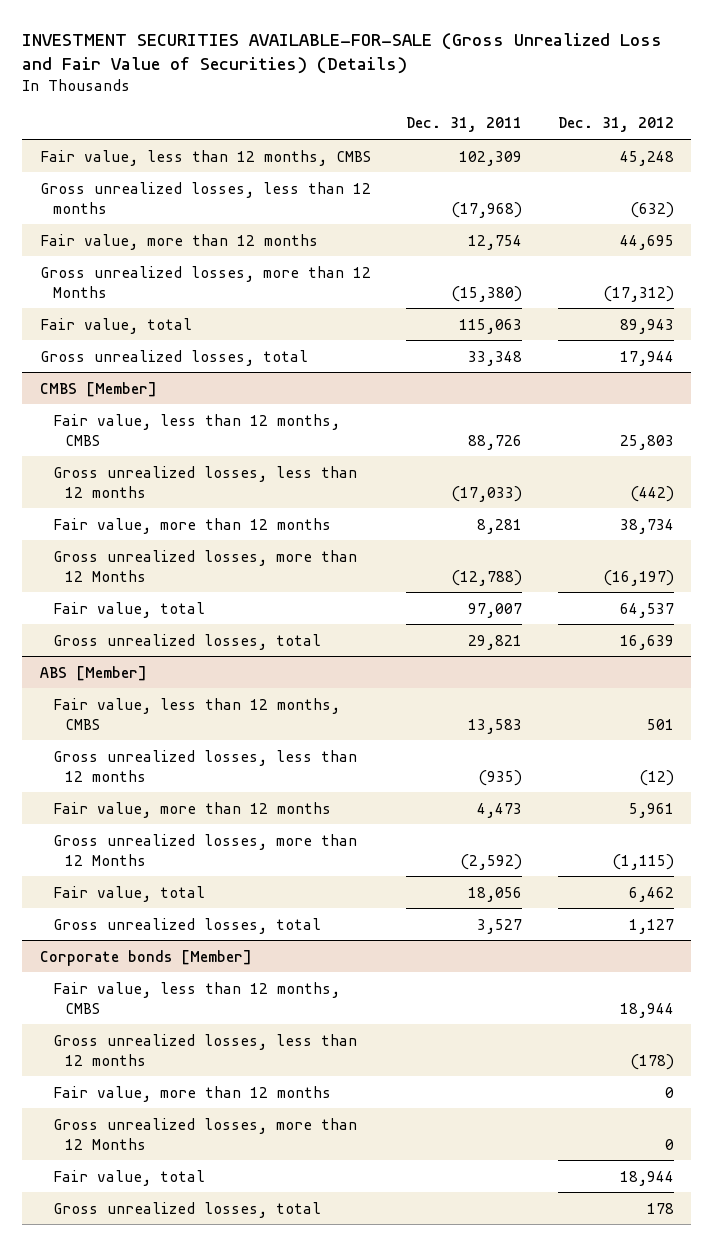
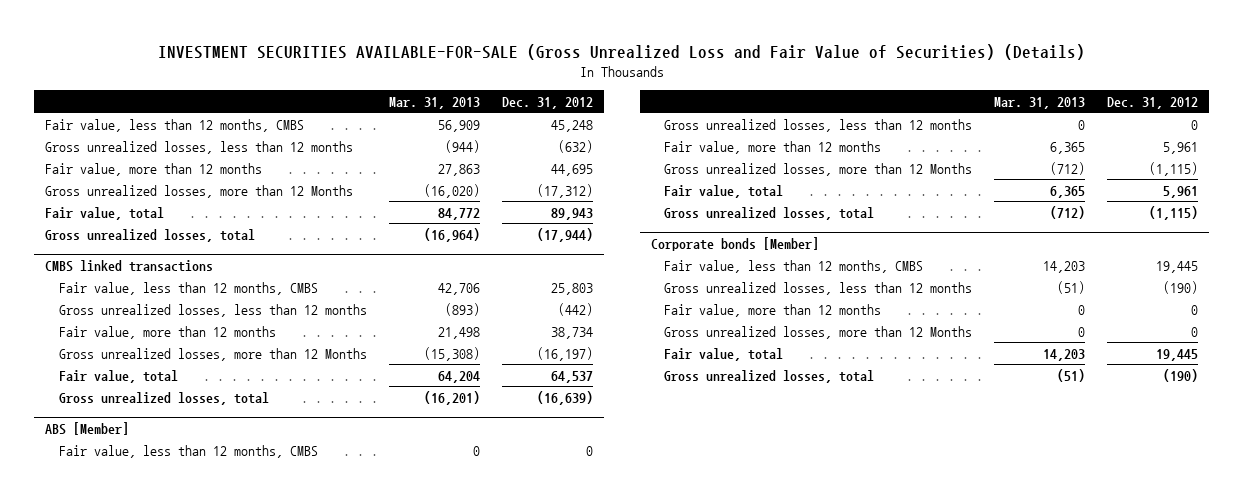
- | Dec. 31, 2011 | Dec. 31, 2012
+ | Mar. 31, 2013 | Dec. 31, 2012
- Gross unrealized losses, total | 33,348 | 17,944
- CMBS [Member]
+ Gross unrealized losses, total | (16,964) | (17,944)
+ CMBS linked transactions
- Gross unrealized losses, total | 29,821 | 16,639
+ Gross unrealized losses, total | (16,201) | (16,639)
@ ABS [Member]
- Fair value, less than 12 months, CMBS | 13,583 | 501
- Gross unrealized losses, less than 12 months | (935) | (12)
+ Fair value, less than 12 months, CMBS | 0 | 0
+ Gross unrealized losses, less than 12 months | 0 | 0
- Fair value, total | 18,056 | 6,462
- Gross unrealized losses, total | 3,527 | 1,127
+ Fair value, total | 6,365 | 5,961
+ Gross unrealized losses, total | (712) | (1,115)
@ Corporate bonds [Member]
- Fair value, less than 12 months, CMBS | | 18,944
- Gross unrealized losses, less than 12 months | | (178)
+ Fair value, less than 12 months, CMBS | 14,203 | 19,445
+ Gross unrealized losses, less than 12 months | (51) | (190)
- Fair value, total | | 18,944
- Gross unrealized losses, total | | 178
+ Fair value, total | 14,203 | 19,445
+ Gross unrealized losses, total | (51) | (190)

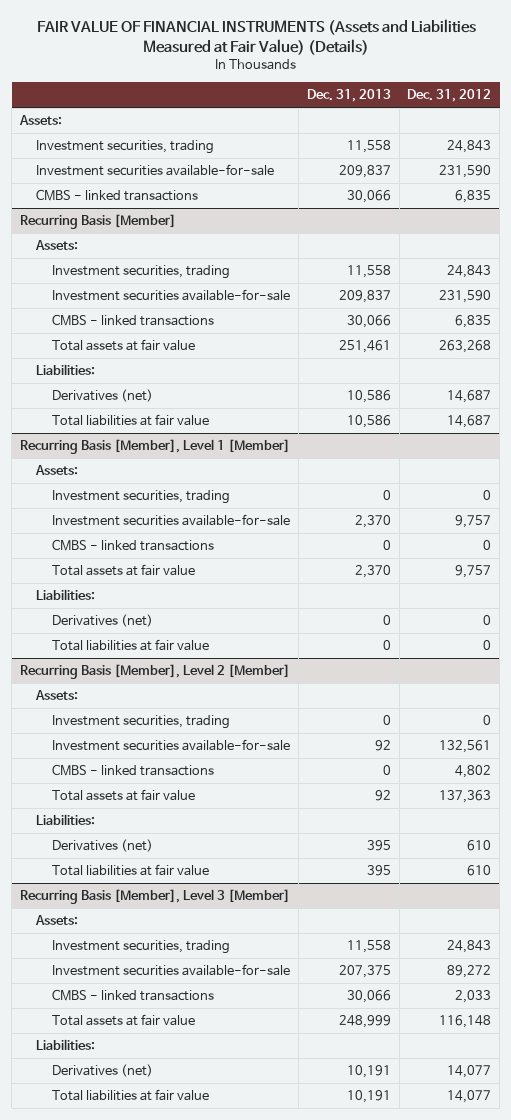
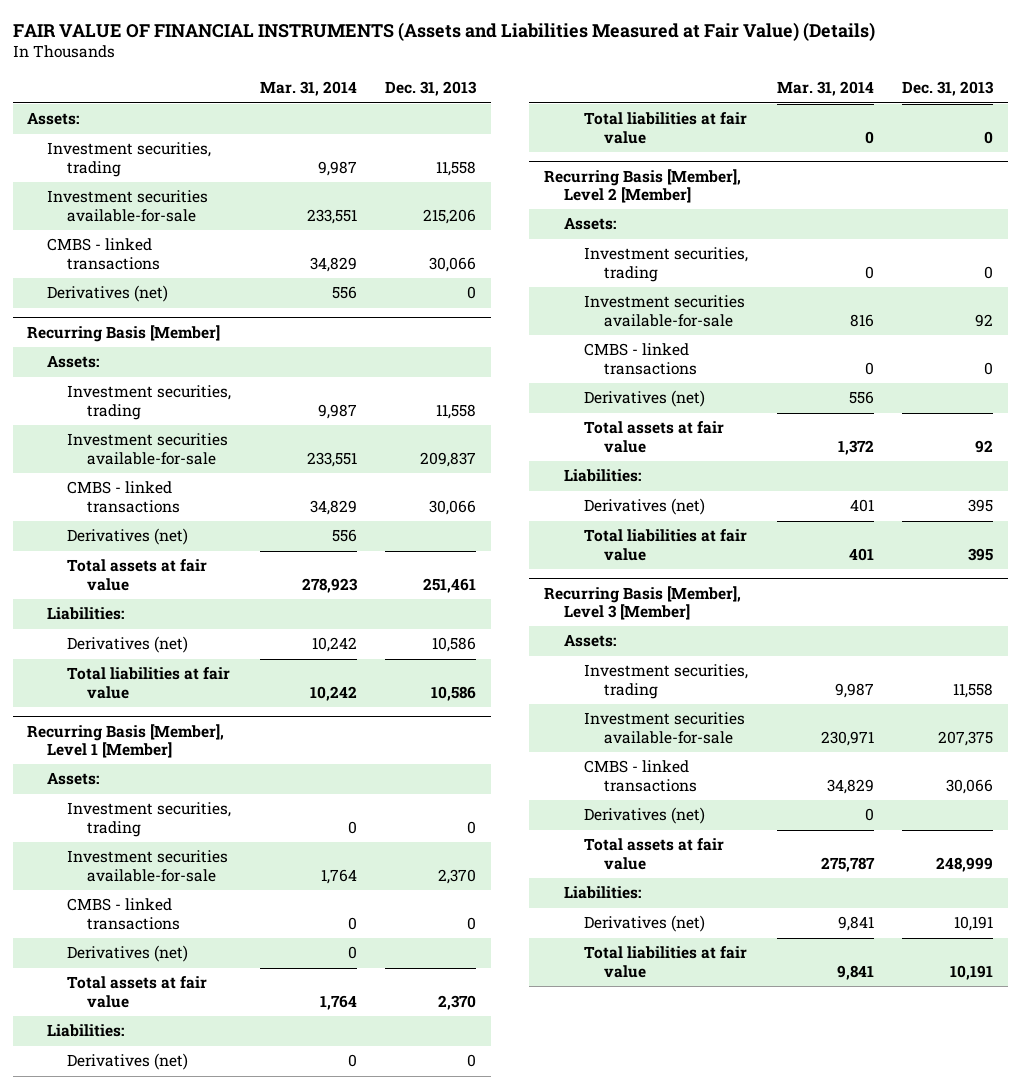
- | Dec. 31, 2013 | Dec. 31, 2012
+ | Mar. 31, 2014 | Dec. 31, 2013
- Investment securities available-for-sale | 209,837 | 231,590
+ Investment securities available-for-sale | 233,551 | 215,206
+ Derivatives (net) | 556 | 0
@ Recurring Basis [Member]
+ Derivatives (net) | 556 |
@ Recurring Basis [Member], Level 1 [Member]
+ Derivatives (net) | 0 |
@ Recurring Basis [Member], Level 2 [Member]
+ Derivatives (net) | 556 |
@ Recurring Basis [Member], Level 3 [Member]
+ Derivatives (net) | 0 |

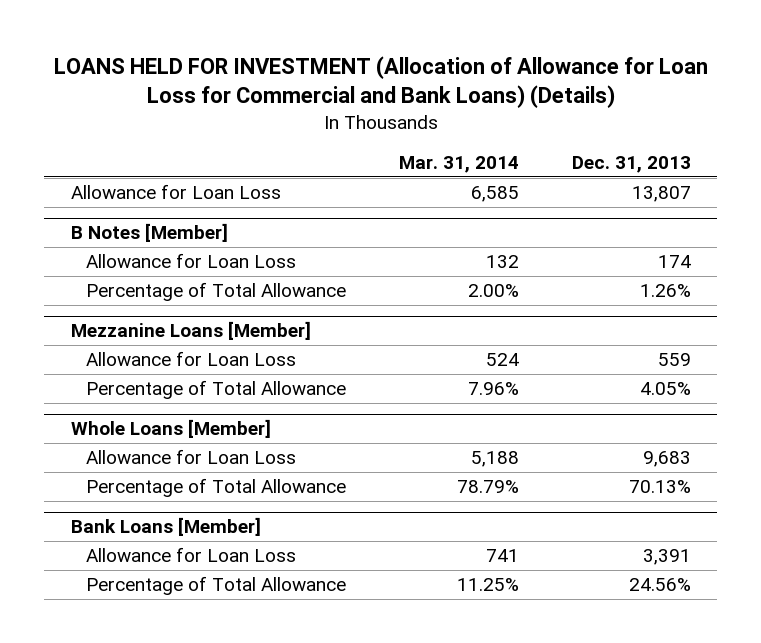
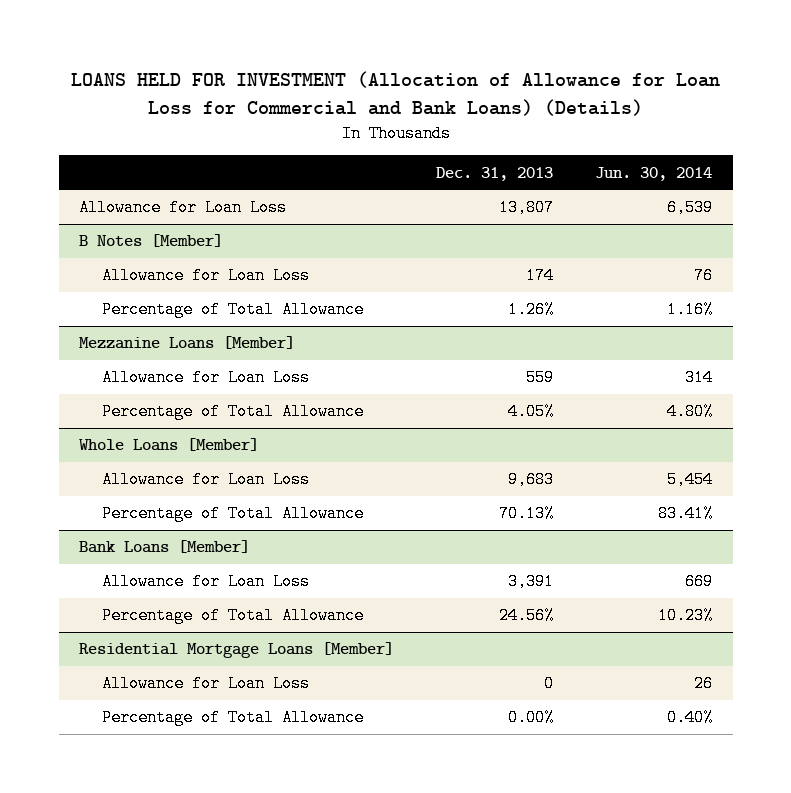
- | Mar. 31, 2014 | Dec. 31, 2013
+ | Dec. 31, 2013 | Jun. 30, 2014
+ Residential Mortgage Loans [Member]
+ Allowance for Loan Loss | 0 | 26
+ Percentage of Total Allowance | 0.00% | 0.40%

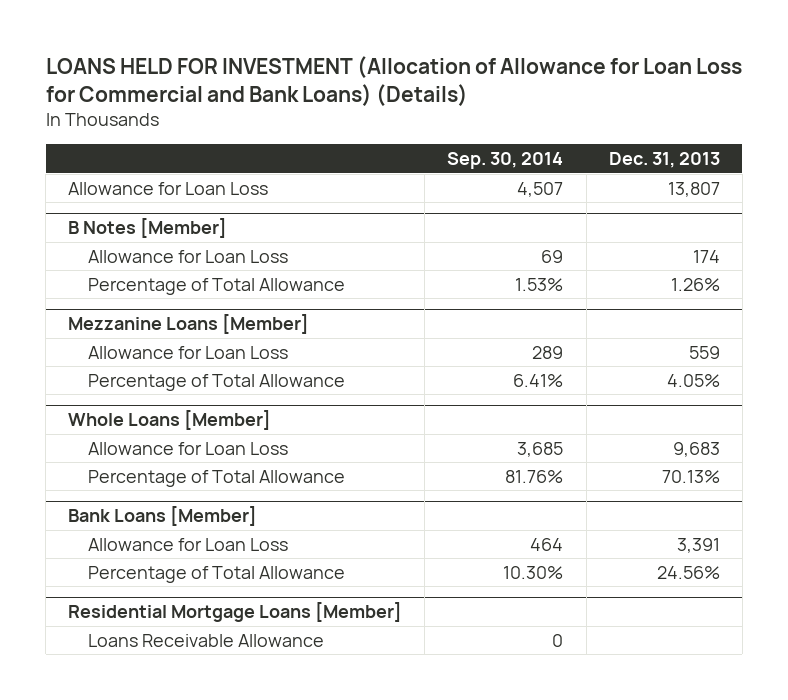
- | Dec. 31, 2013 | Jun. 30, 2014
+ | Sep. 30, 2014 | Dec. 31, 2013
@ Residential Mortgage Loans [Member]
- Allowance for Loan Loss | 0 | 26
- Percentage of Total Allowance | 0.00% | 0.40%
+ Loans Receivable Allowance | 0 |

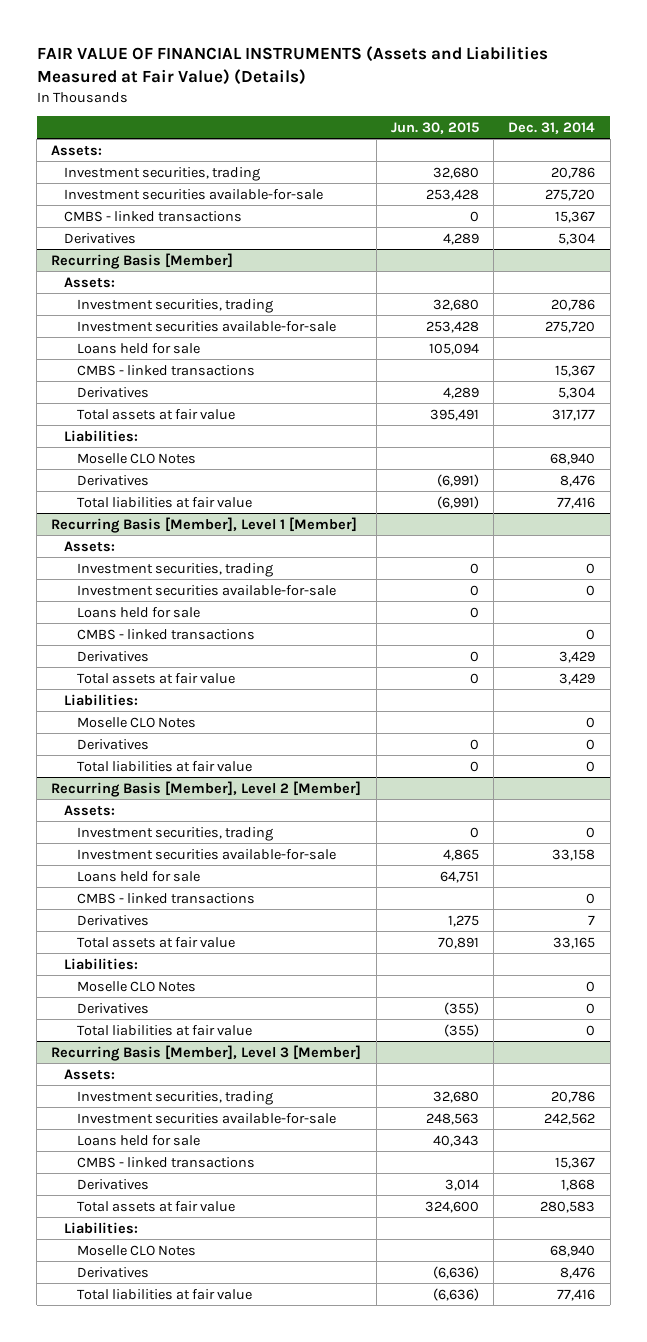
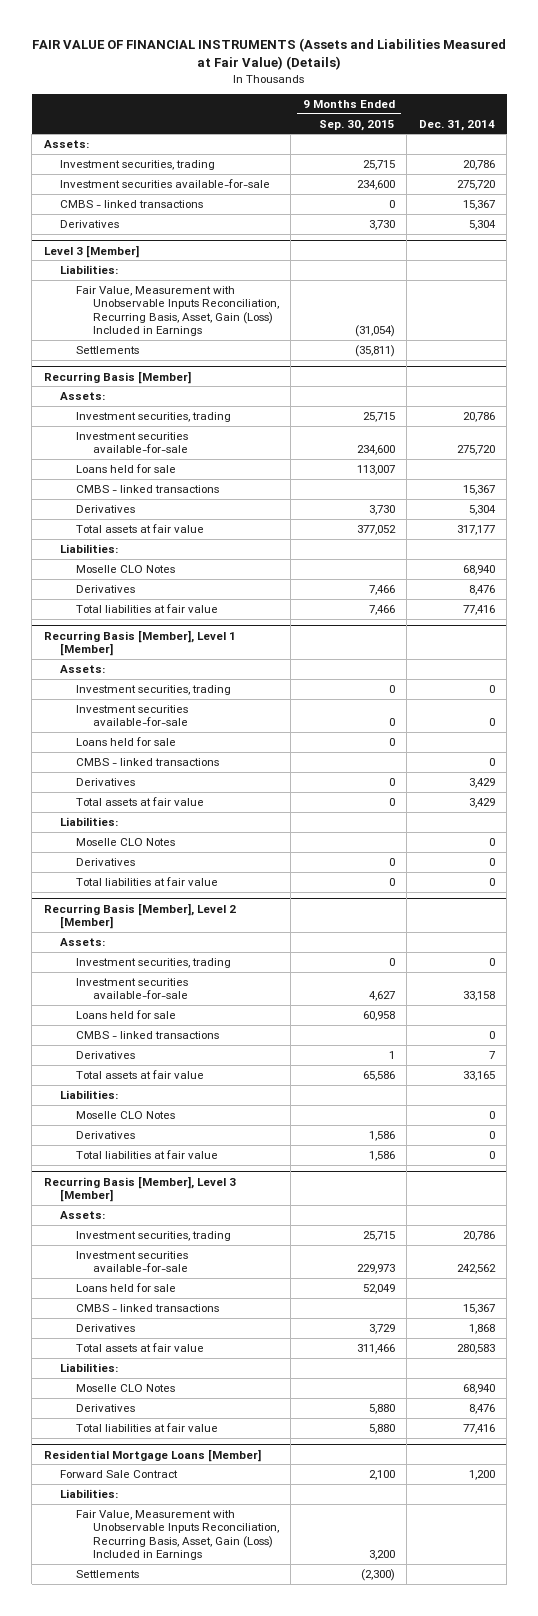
- | Jun. 30, 2015 | Dec. 31, 2014
+ | 9 Months Ended Sep. 30, 2015 | Dec. 31, 2014
+ Level 3 [Member]
+ Liabilities:
+ Fair Value, Measurement with Unobservable Inputs Reconciliation, Recurring Basis, Asset, Gain (Loss) Included in Earnings | (31,054) |
+ Settlements | (35,811) |
+ Residential Mortgage Loans [Member]
+ Forward Sale Contract | 2,100 | 1,200
+ Liabilities:
+ Fair Value, Measurement with Unobservable Inputs Reconciliation, Recurring Basis, Asset, Gain (Loss) Included in Earnings | 3,200 |
+ Settlements | (2,300) |

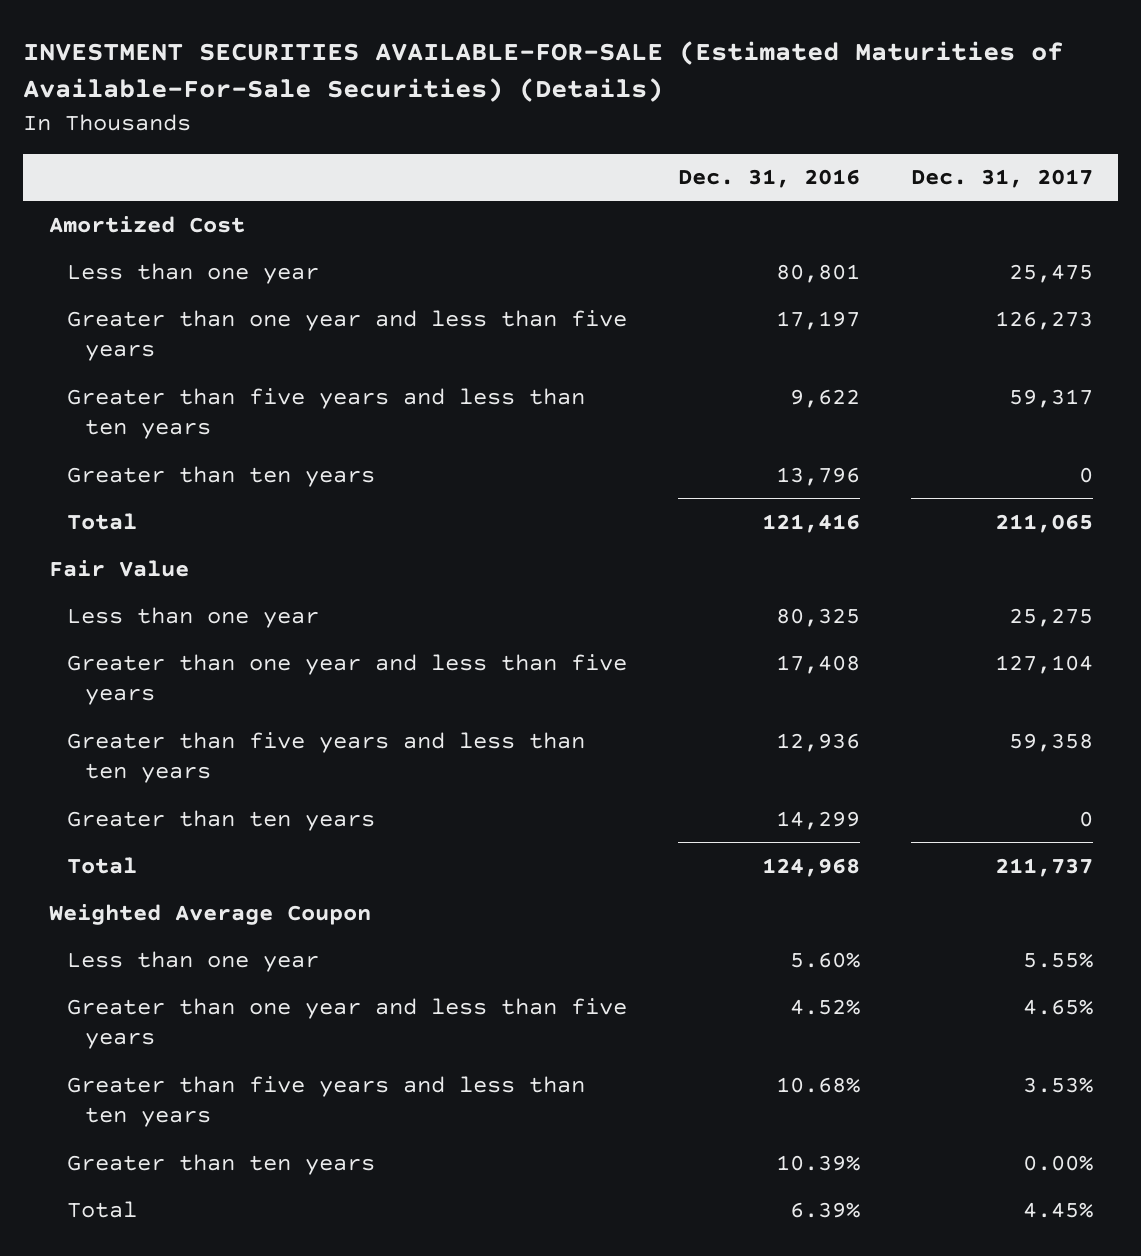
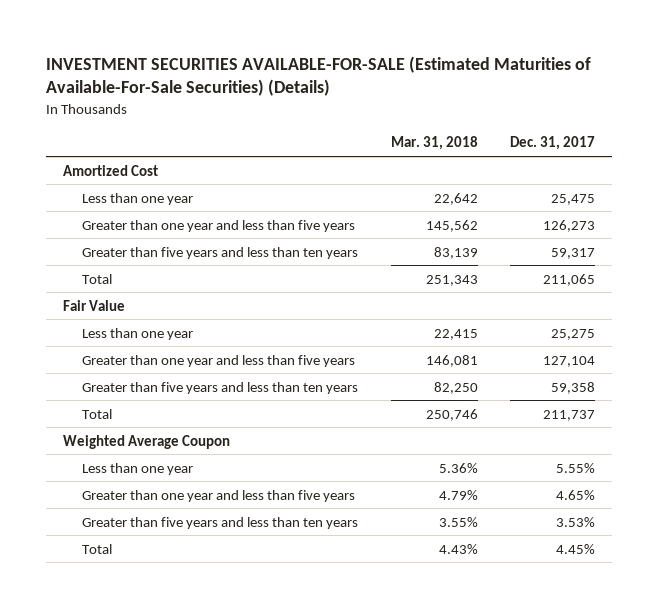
- | Dec. 31, 2016 | Dec. 31, 2017
+ | Mar. 31, 2018 | Dec. 31, 2017
- Greater than ten years | 13,796 | 0
- Greater than ten years | 14,299 | 0
- Greater than ten years | 10.39% | 0.00%

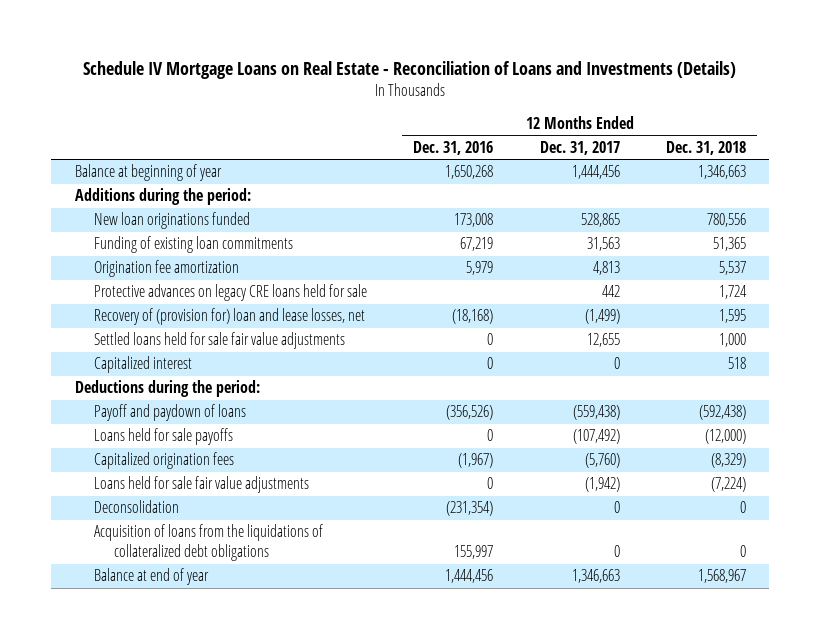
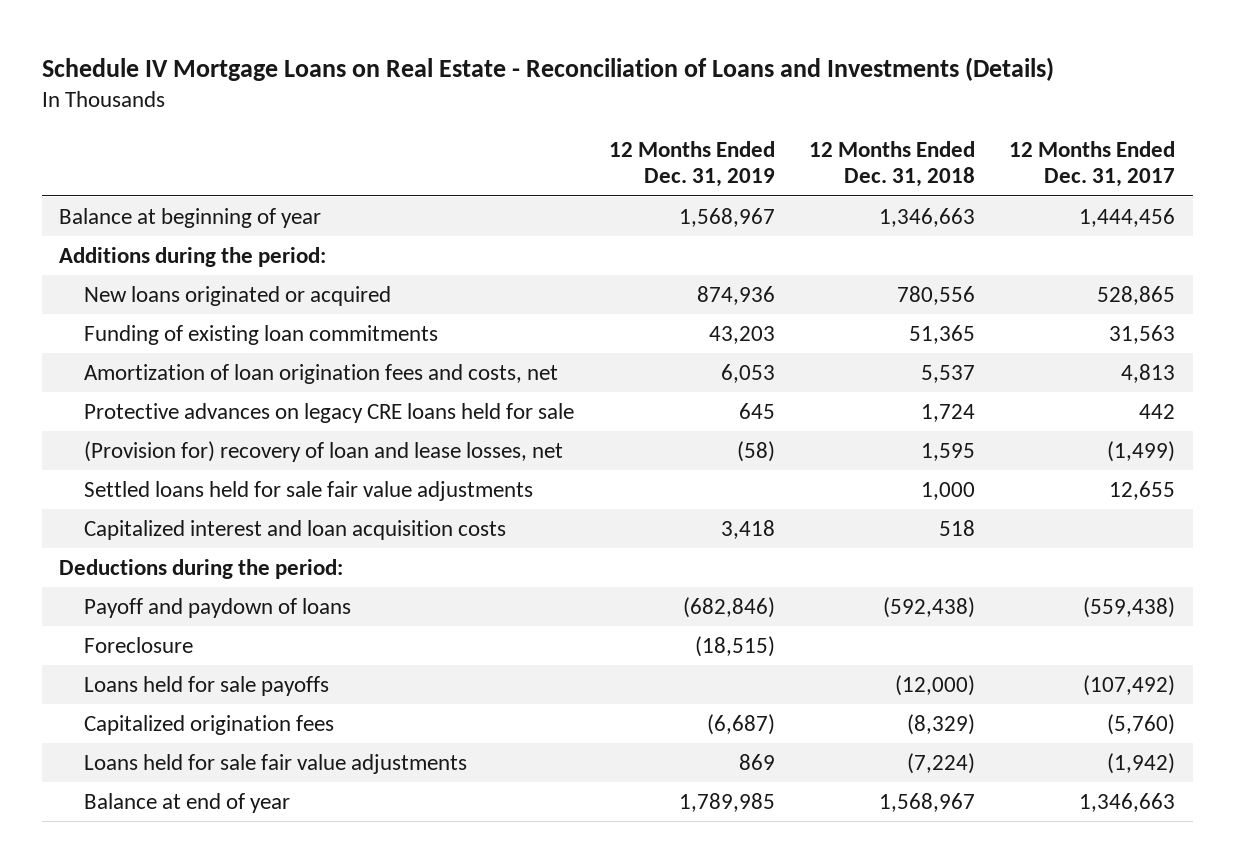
- | 12 Months Ended Dec. 31, 2016 | 12 Months Ended Dec. 31, 2017 | 12 Months Ended Dec. 31, 2018
+ | 12 Months Ended Dec. 31, 2019 | 12 Months Ended Dec. 31, 2018 | 12 Months Ended Dec. 31, 2017
- New loan originations funded | 173,008 | 528,865 | 780,556
+ New loans originated or acquired | 874,936 | 780,556 | 528,865
- Origination fee amortization | 5,979 | 4,813 | 5,537
+ Amortization of loan origination fees and costs, net | 6,053 | 5,537 | 4,813
- Recovery of (provision for) loan and lease losses, net | (18,168) | (1,499) | 1,595
+ (Provision for) recovery of loan and lease losses, net | (58) | 1,595 | (1,499)
- Capitalized interest | 0 | 0 | 518
+ Capitalized interest and loan acquisition costs | 3,418 | 518 |
+ Foreclosure | (18,515) | |
- Deconsolidation | (231,354) | 0 | 0
- Acquisition of loans from the liquidations of collateralized debt obligations | 155,997 | 0 | 0

